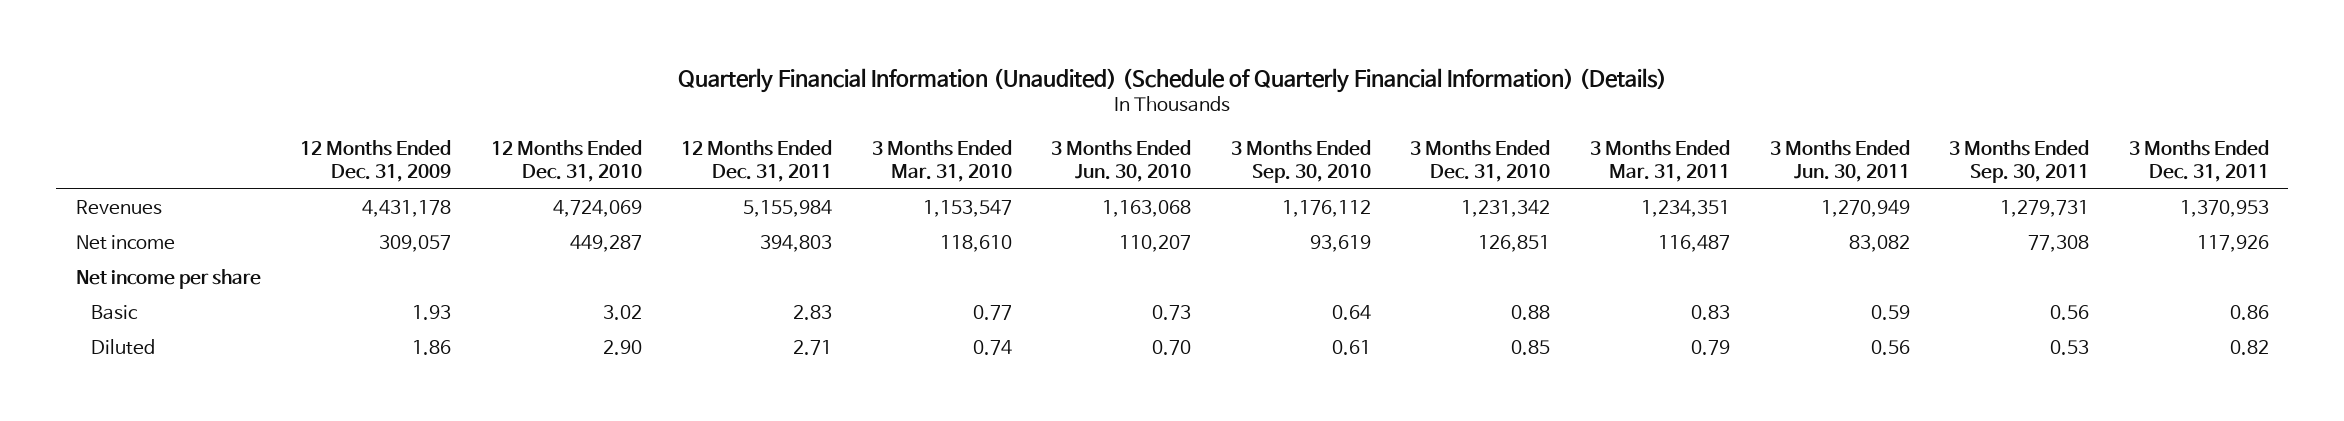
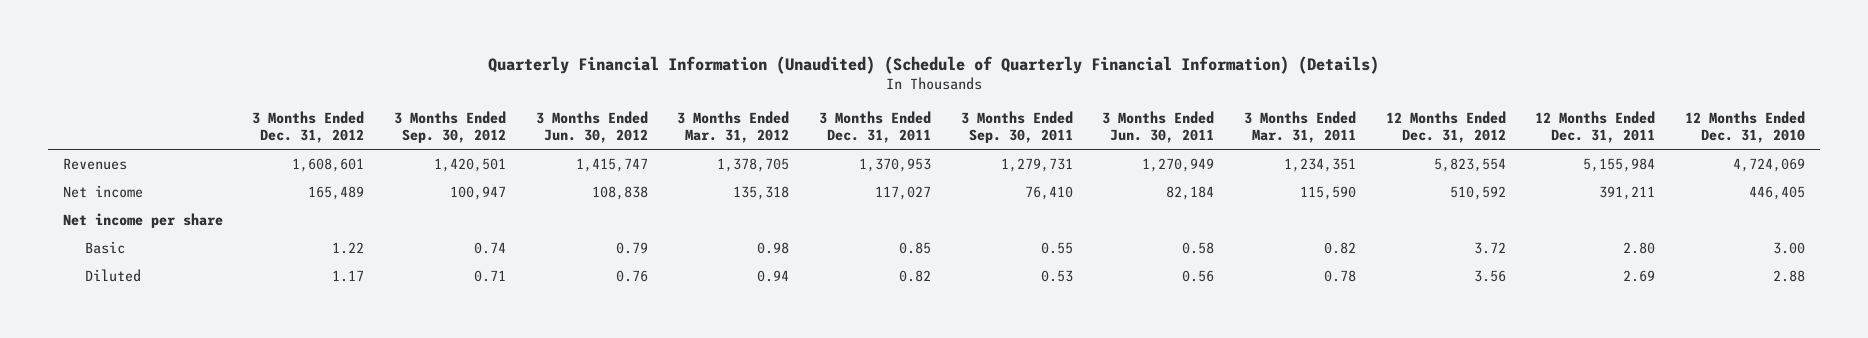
- | 12 Months Ended Dec. 31, 2009 | 12 Months Ended Dec. 31, 2010 | 12 Months Ended Dec. 31, 2011 | 3 Months Ended Mar. 31, 2010 | 3 Months Ended Jun. 30, 2010 | 3 Months Ended Sep. 30, 2010 | 3 Months Ended Dec. 31, 2010 | 3 Months Ended Mar. 31, 2011 | 3 Months Ended Jun. 30, 2011 | 3 Months Ended Sep. 30, 2011 | 3 Months Ended Dec. 31, 2011
+ | 3 Months Ended Dec. 31, 2012 | 3 Months Ended Sep. 30, 2012 | 3 Months Ended Jun. 30, 2012 | 3 Months Ended Mar. 31, 2012 | 3 Months Ended Dec. 31, 2011 | 3 Months Ended Sep. 30, 2011 | 3 Months Ended Jun. 30, 2011 | 3 Months Ended Mar. 31, 2011 | 12 Months Ended Dec. 31, 2012 | 12 Months Ended Dec. 31, 2011 | 12 Months Ended Dec. 31, 2010
- Net income | 309,057 | 449,287 | 394,803 | 118,610 | 110,207 | 93,619 | 126,851 | 116,487 | 83,082 | 77,308 | 117,926
+ Net income | 165,489 | 100,947 | 108,838 | 135,318 | 117,027 | 76,410 | 82,184 | 115,590 | 510,592 | 391,211 | 446,405
- Basic | 1.93 | 3.02 | 2.83 | 0.77 | 0.73 | 0.64 | 0.88 | 0.83 | 0.59 | 0.56 | 0.86
- Diluted | 1.86 | 2.90 | 2.71 | 0.74 | 0.70 | 0.61 | 0.85 | 0.79 | 0.56 | 0.53 | 0.82
+ Basic | 1.22 | 0.74 | 0.79 | 0.98 | 0.85 | 0.55 | 0.58 | 0.82 | 3.72 | 2.80 | 3.00
+ Diluted | 1.17 | 0.71 | 0.76 | 0.94 | 0.82 | 0.53 | 0.56 | 0.78 | 3.56 | 2.69 | 2.88

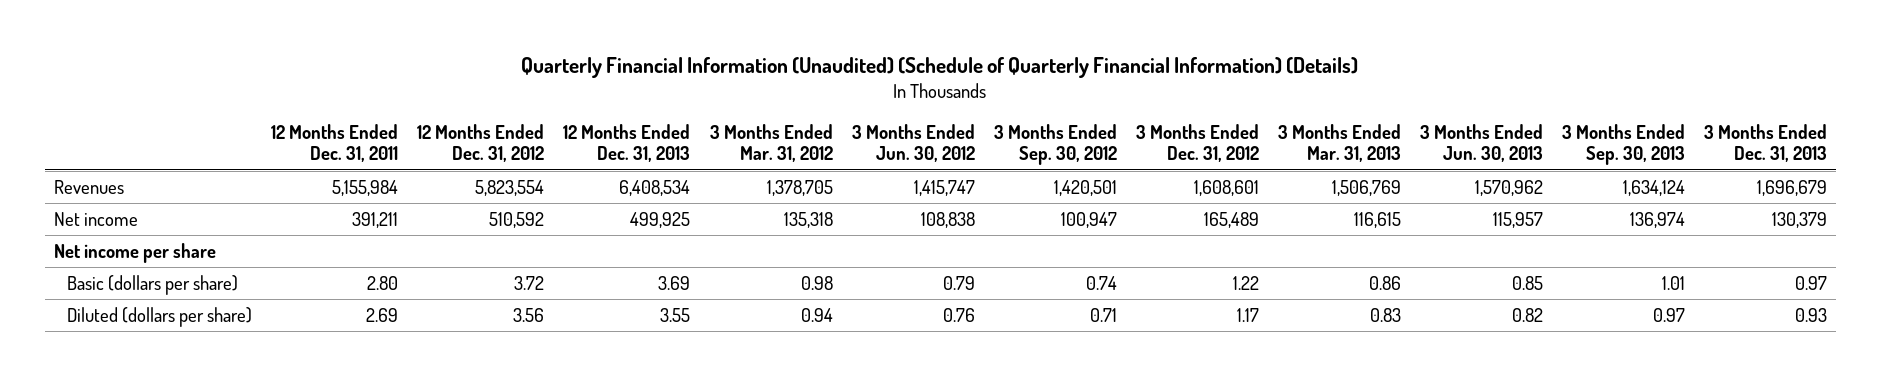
- | 3 Months Ended Dec. 31, 2012 | 3 Months Ended Sep. 30, 2012 | 3 Months Ended Jun. 30, 2012 | 3 Months Ended Mar. 31, 2012 | 3 Months Ended Dec. 31, 2011 | 3 Months Ended Sep. 30, 2011 | 3 Months Ended Jun. 30, 2011 | 3 Months Ended Mar. 31, 2011 | 12 Months Ended Dec. 31, 2012 | 12 Months Ended Dec. 31, 2011 | 12 Months Ended Dec. 31, 2010
+ | 12 Months Ended Dec. 31, 2011 | 12 Months Ended Dec. 31, 2012 | 12 Months Ended Dec. 31, 2013 | 3 Months Ended Mar. 31, 2012 | 3 Months Ended Jun. 30, 2012 | 3 Months Ended Sep. 30, 2012 | 3 Months Ended Dec. 31, 2012 | 3 Months Ended Mar. 31, 2013 | 3 Months Ended Jun. 30, 2013 | 3 Months Ended Sep. 30, 2013 | 3 Months Ended Dec. 31, 2013
- Basic | 1.22 | 0.74 | 0.79 | 0.98 | 0.85 | 0.55 | 0.58 | 0.82 | 3.72 | 2.80 | 3.00
- Diluted | 1.17 | 0.71 | 0.76 | 0.94 | 0.82 | 0.53 | 0.56 | 0.78 | 3.56 | 2.69 | 2.88
+ Basic (dollars per share) | 2.80 | 3.72 | 3.69 | 0.98 | 0.79 | 0.74 | 1.22 | 0.86 | 0.85 | 1.01 | 0.97
+ Diluted (dollars per share) | 2.69 | 3.56 | 3.55 | 0.94 | 0.76 | 0.71 | 1.17 | 0.83 | 0.82 | 0.97 | 0.93

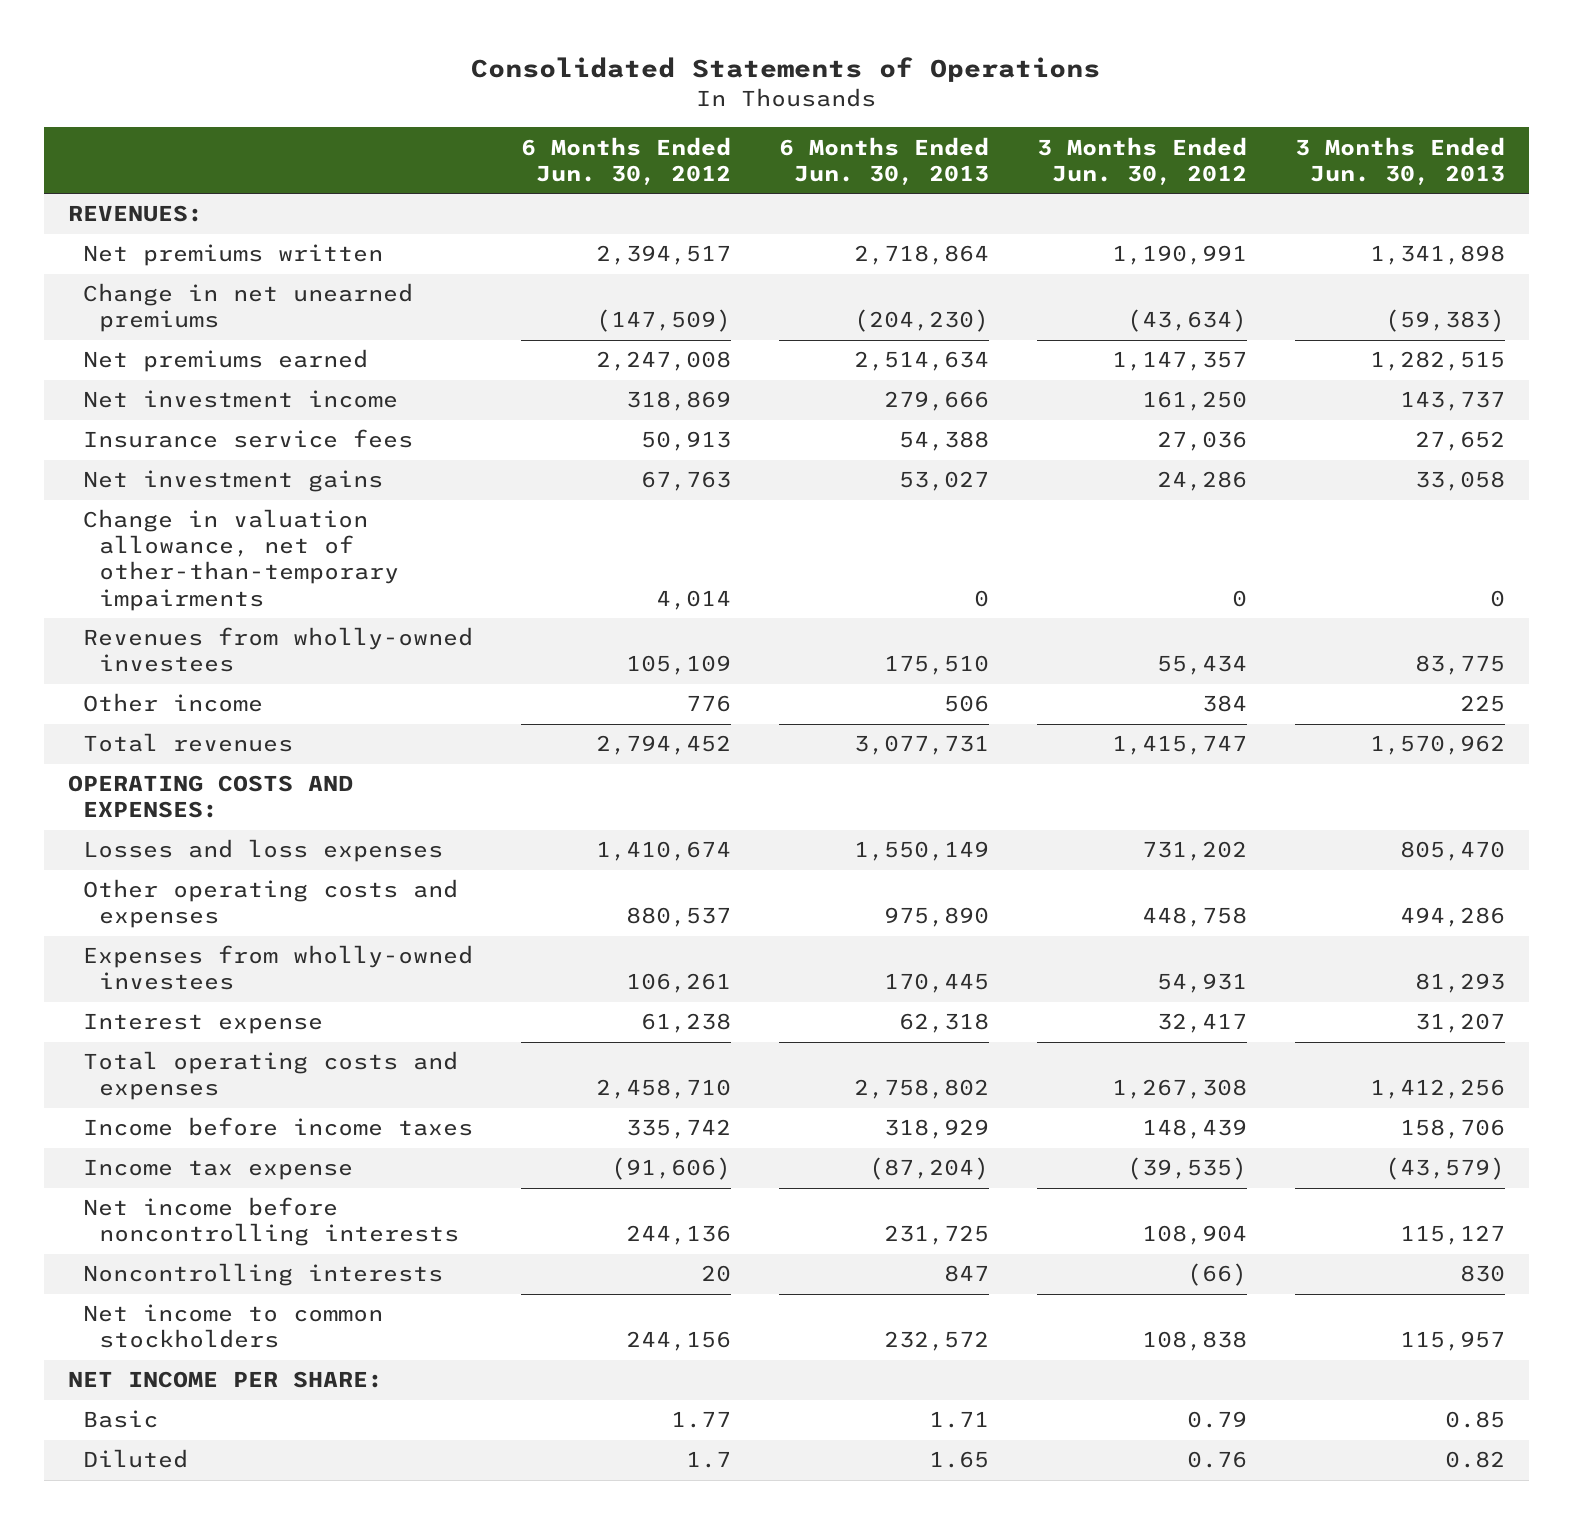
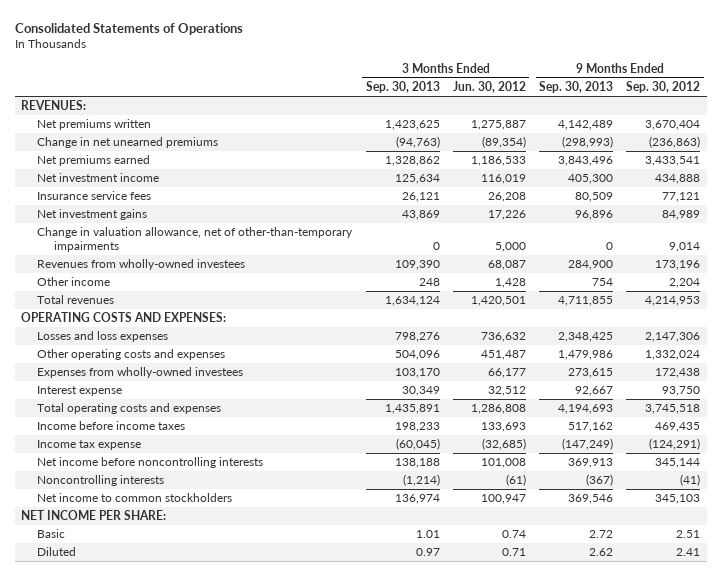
- | 6 Months Ended Jun. 30, 2012 | 6 Months Ended Jun. 30, 2013 | 3 Months Ended Jun. 30, 2012 | 3 Months Ended Jun. 30, 2013
+ | 3 Months Ended Sep. 30, 2013 | 3 Months Ended Jun. 30, 2012 | 9 Months Ended Sep. 30, 2013 | 9 Months Ended Sep. 30, 2012
- Net premiums written | 2,394,517 | 2,718,864 | 1,190,991 | 1,341,898
- Change in net unearned premiums | (147,509) | (204,230) | (43,634) | (59,383)
- Net premiums earned | 2,247,008 | 2,514,634 | 1,147,357 | 1,282,515
- Net investment income | 318,869 | 279,666 | 161,250 | 143,737
- Insurance service fees | 50,913 | 54,388 | 27,036 | 27,652
- Net investment gains | 67,763 | 53,027 | 24,286 | 33,058
- Change in valuation allowance, net of other-than-temporary impairments | 4,014 | 0 | 0 | 0
- Revenues from wholly-owned investees | 105,109 | 175,510 | 55,434 | 83,775
- Other income | 776 | 506 | 384 | 225
- Total revenues | 2,794,452 | 3,077,731 | 1,415,747 | 1,570,962
+ Net premiums written | 1,423,625 | 1,275,887 | 4,142,489 | 3,670,404
+ Change in net unearned premiums | (94,763) | (89,354) | (298,993) | (236,863)
+ Net premiums earned | 1,328,862 | 1,186,533 | 3,843,496 | 3,433,541
+ Net investment income | 125,634 | 116,019 | 405,300 | 434,888
+ Insurance service fees | 26,121 | 26,208 | 80,509 | 77,121
+ Net investment gains | 43,869 | 17,226 | 96,896 | 84,989
+ Change in valuation allowance, net of other-than-temporary impairments | 0 | 5,000 | 0 | 9,014
+ Revenues from wholly-owned investees | 109,390 | 68,087 | 284,900 | 173,196
+ Other income | 248 | 1,428 | 754 | 2,204
+ Total revenues | 1,634,124 | 1,420,501 | 4,711,855 | 4,214,953
- Losses and loss expenses | 1,410,674 | 1,550,149 | 731,202 | 805,470
- Other operating costs and expenses | 880,537 | 975,890 | 448,758 | 494,286
- Expenses from wholly-owned investees | 106,261 | 170,445 | 54,931 | 81,293
- Interest expense | 61,238 | 62,318 | 32,417 | 31,207
- Total operating costs and expenses | 2,458,710 | 2,758,802 | 1,267,308 | 1,412,256
- Income before income taxes | 335,742 | 318,929 | 148,439 | 158,706
- Income tax expense | (91,606) | (87,204) | (39,535) | (43,579)
- Net income before noncontrolling interests | 244,136 | 231,725 | 108,904 | 115,127
- Noncontrolling interests | 20 | 847 | (66) | 830
- Net income to common stockholders | 244,156 | 232,572 | 108,838 | 115,957
+ Losses and loss expenses | 798,276 | 736,632 | 2,348,425 | 2,147,306
+ Other operating costs and expenses | 504,096 | 451,487 | 1,479,986 | 1,332,024
+ Expenses from wholly-owned investees | 103,170 | 66,177 | 273,615 | 172,438
+ Interest expense | 30,349 | 32,512 | 92,667 | 93,750
+ Total operating costs and expenses | 1,435,891 | 1,286,808 | 4,194,693 | 3,745,518
+ Income before income taxes | 198,233 | 133,693 | 517,162 | 469,435
+ Income tax expense | (60,045) | (32,685) | (147,249) | (124,291)
+ Net income before noncontrolling interests | 138,188 | 101,008 | 369,913 | 345,144
+ Noncontrolling interests | (1,214) | (61) | (367) | (41)
+ Net income to common stockholders | 136,974 | 100,947 | 369,546 | 345,103
- Basic | 1.77 | 1.71 | 0.79 | 0.85
- Diluted | 1.7 | 1.65 | 0.76 | 0.82
+ Basic | 1.01 | 0.74 | 2.72 | 2.51
+ Diluted | 0.97 | 0.71 | 2.62 | 2.41

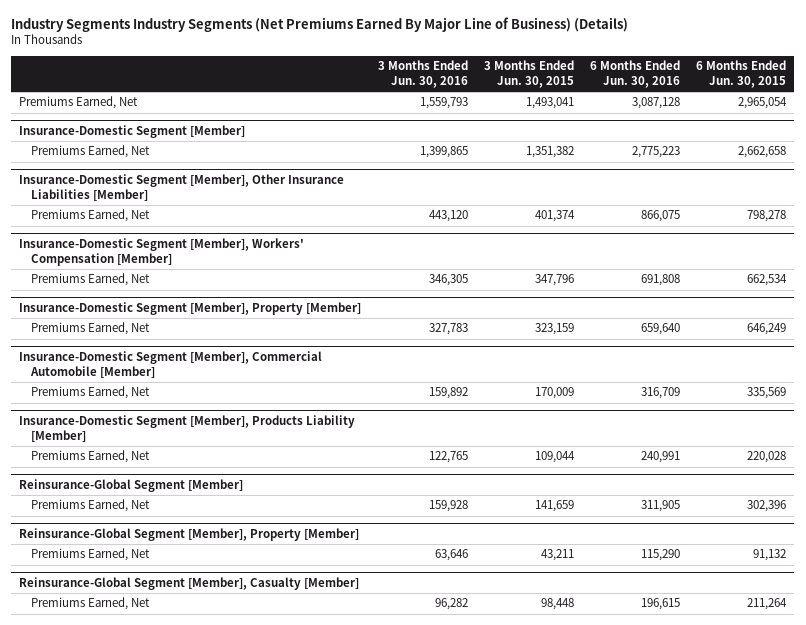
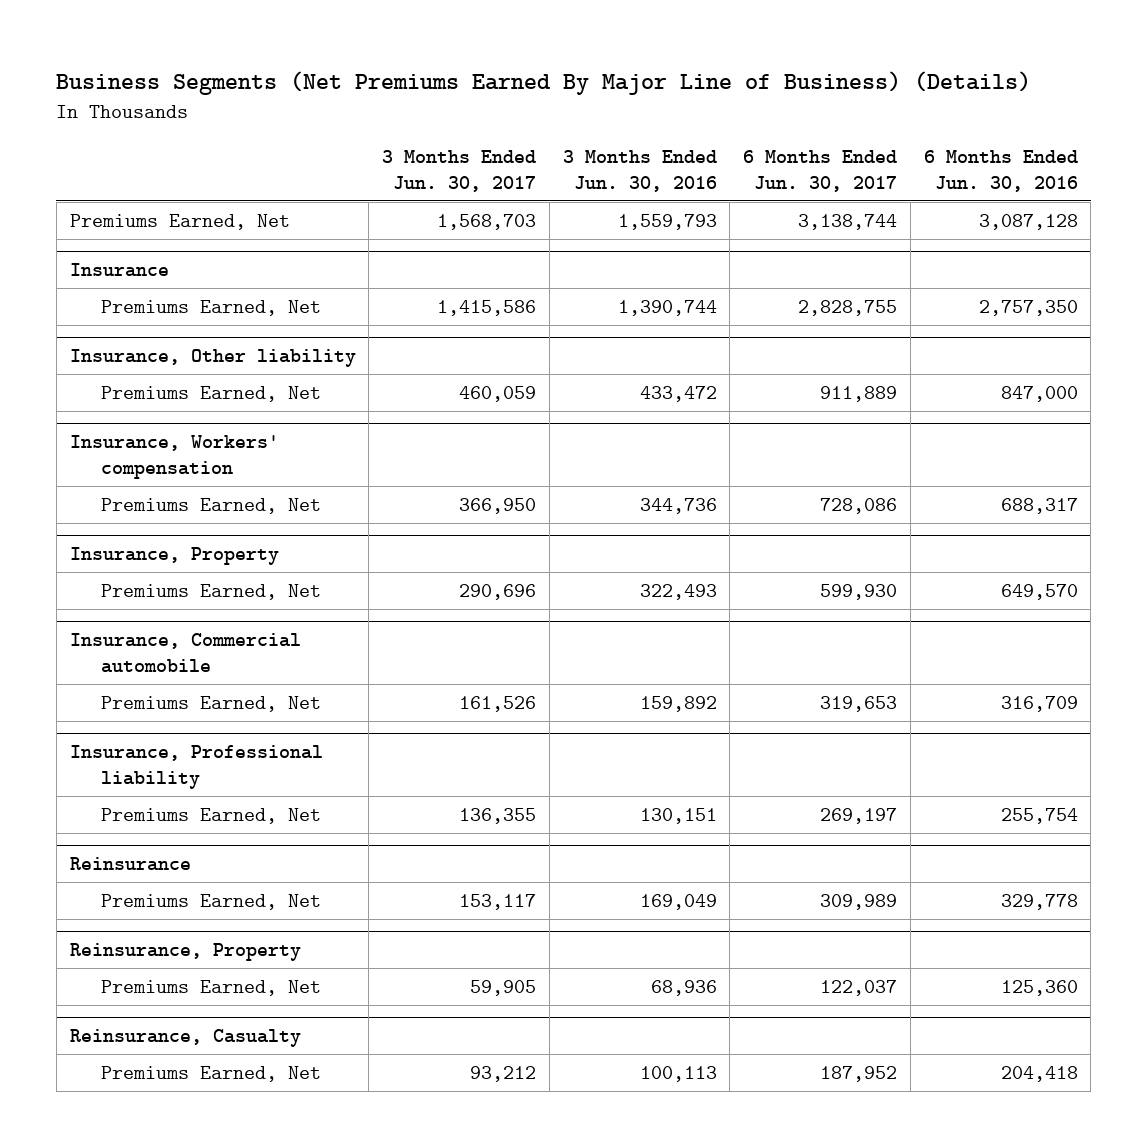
- Industry Segments Industry Segments (Net Premiums Earned By Major Line of Business) (Details)
+ Business Segments (Net Premiums Earned By Major Line of Business) (Details)
- | 3 Months Ended Jun. 30, 2016 | 3 Months Ended Jun. 30, 2015 | 6 Months Ended Jun. 30, 2016 | 6 Months Ended Jun. 30, 2015
+ | 3 Months Ended Jun. 30, 2017 | 3 Months Ended Jun. 30, 2016 | 6 Months Ended Jun. 30, 2017 | 6 Months Ended Jun. 30, 2016
- Insurance-Domestic Segment [Member]
- Premiums Earned, Net | 1,399,865 | 1,351,382 | 2,775,223 | 2,662,658
- Insurance-Domestic Segment [Member], Other Insurance Liabilities [Member]
- Premiums Earned, Net | 443,120 | 401,374 | 866,075 | 798,278
- Insurance-Domestic Segment [Member], Workers' Compensation [Member]
- Premiums Earned, Net | 346,305 | 347,796 | 691,808 | 662,534
- Insurance-Domestic Segment [Member], Property [Member]
- Premiums Earned, Net | 327,783 | 323,159 | 659,640 | 646,249
- Insurance-Domestic Segment [Member], Commercial Automobile [Member]
+ Insurance
+ Premiums Earned, Net | 1,415,586 | 1,390,744 | 2,828,755 | 2,757,350
+ Insurance, Other liability
+ Premiums Earned, Net | 460,059 | 433,472 | 911,889 | 847,000
+ Insurance, Workers' compensation
+ Premiums Earned, Net | 366,950 | 344,736 | 728,086 | 688,317
+ Insurance, Property
+ Premiums Earned, Net | 290,696 | 322,493 | 599,930 | 649,570
+ Insurance, Commercial automobile
- Insurance-Domestic Segment [Member], Products Liability [Member]
- Premiums Earned, Net | 122,765 | 109,044 | 240,991 | 220,028
- Reinsurance-Global Segment [Member]
- Premiums Earned, Net | 159,928 | 141,659 | 311,905 | 302,396
- Reinsurance-Global Segment [Member], Property [Member]
- Premiums Earned, Net | 63,646 | 43,211 | 115,290 | 91,132
- Reinsurance-Global Segment [Member], Casualty [Member]
- Premiums Earned, Net | 96,282 | 98,448 | 196,615 | 211,264
+ Insurance, Professional liability
+ Premiums Earned, Net | 136,355 | 130,151 | 269,197 | 255,754
+ Reinsurance
+ Premiums Earned, Net | 153,117 | 169,049 | 309,989 | 329,778
+ Reinsurance, Property
+ Premiums Earned, Net | 59,905 | 68,936 | 122,037 | 125,360
+ Reinsurance, Casualty
+ Premiums Earned, Net | 93,212 | 100,113 | 187,952 | 204,418

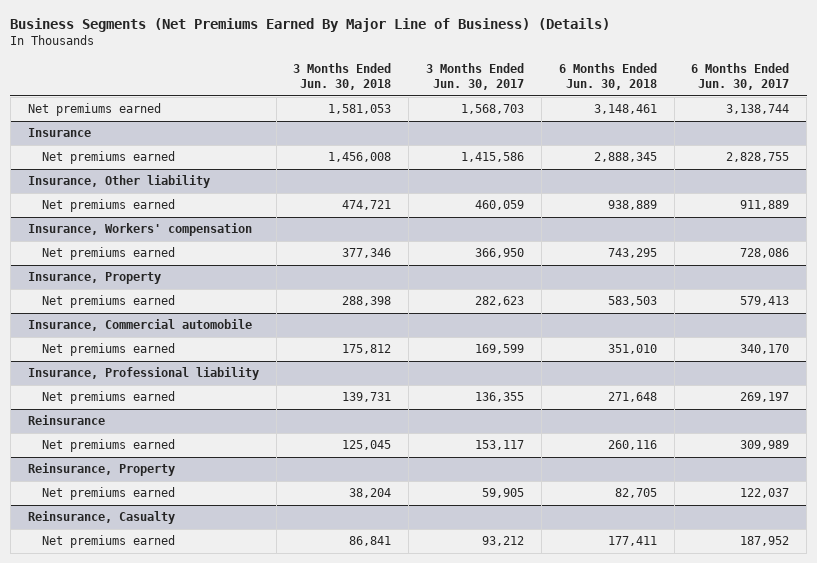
- | 3 Months Ended Jun. 30, 2017 | 3 Months Ended Jun. 30, 2016 | 6 Months Ended Jun. 30, 2017 | 6 Months Ended Jun. 30, 2016
+ | 3 Months Ended Jun. 30, 2018 | 3 Months Ended Jun. 30, 2017 | 6 Months Ended Jun. 30, 2018 | 6 Months Ended Jun. 30, 2017
- Premiums Earned, Net | 1,568,703 | 1,559,793 | 3,138,744 | 3,087,128
+ Net premiums earned | 1,581,053 | 1,568,703 | 3,148,461 | 3,138,744
@ Insurance
- Premiums Earned, Net | 1,415,586 | 1,390,744 | 2,828,755 | 2,757,350
+ Net premiums earned | 1,456,008 | 1,415,586 | 2,888,345 | 2,828,755
@ Insurance, Other liability
- Premiums Earned, Net | 460,059 | 433,472 | 911,889 | 847,000
+ Net premiums earned | 474,721 | 460,059 | 938,889 | 911,889
@ Insurance, Workers' compensation
- Premiums Earned, Net | 366,950 | 344,736 | 728,086 | 688,317
+ Net premiums earned | 377,346 | 366,950 | 743,295 | 728,086
@ Insurance, Property
- Premiums Earned, Net | 290,696 | 322,493 | 599,930 | 649,570
+ Net premiums earned | 288,398 | 282,623 | 583,503 | 579,413
@ Insurance, Commercial automobile
- Premiums Earned, Net | 161,526 | 159,892 | 319,653 | 316,709
+ Net premiums earned | 175,812 | 169,599 | 351,010 | 340,170
@ Insurance, Professional liability
- Premiums Earned, Net | 136,355 | 130,151 | 269,197 | 255,754
+ Net premiums earned | 139,731 | 136,355 | 271,648 | 269,197
@ Reinsurance
- Premiums Earned, Net | 153,117 | 169,049 | 309,989 | 329,778
+ Net premiums earned | 125,045 | 153,117 | 260,116 | 309,989
@ Reinsurance, Property
- Premiums Earned, Net | 59,905 | 68,936 | 122,037 | 125,360
+ Net premiums earned | 38,204 | 59,905 | 82,705 | 122,037
@ Reinsurance, Casualty
- Premiums Earned, Net | 93,212 | 100,113 | 187,952 | 204,418
+ Net premiums earned | 86,841 | 93,212 | 177,411 | 187,952

